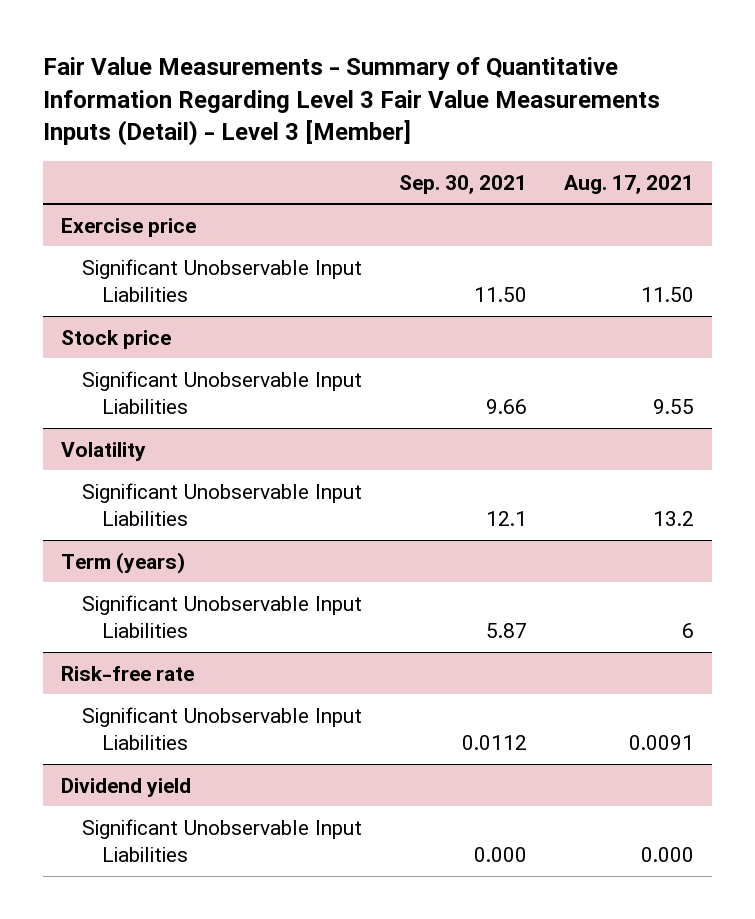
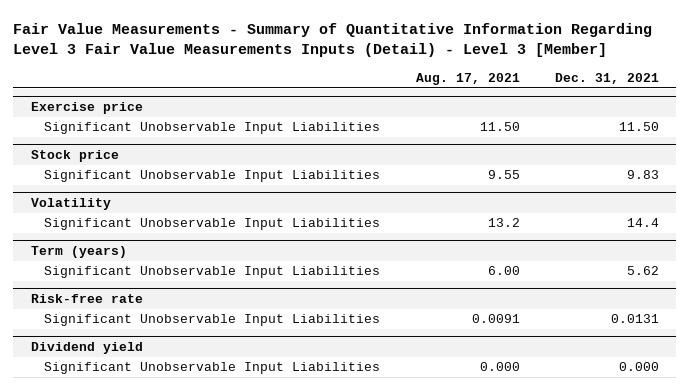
- | Sep. 30, 2021 | Aug. 17, 2021
+ | Aug. 17, 2021 | Dec. 31, 2021
@ Term (years)
- Significant Unobservable Input Liabilities | 5.87 | 6
+ Significant Unobservable Input Liabilities | 6.00 | 5.62

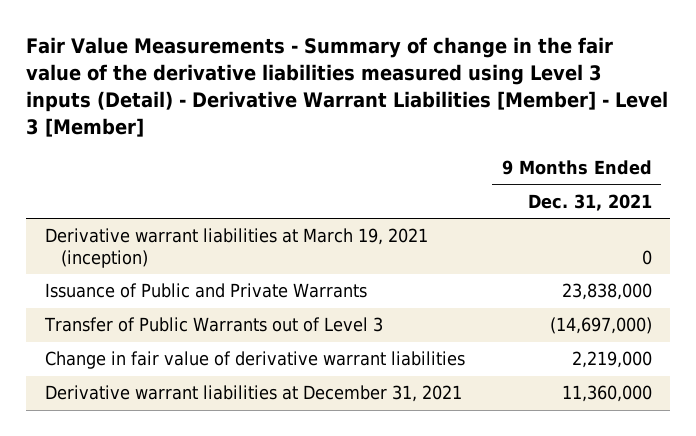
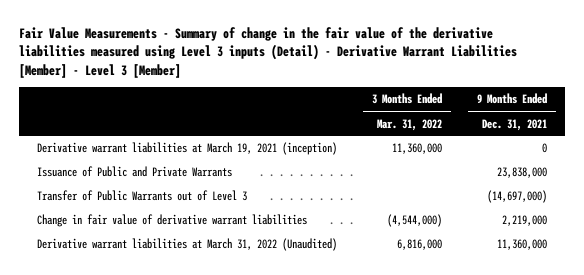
- | 9 Months Ended Dec. 31, 2021
+ | 3 Months Ended Mar. 31, 2022 | 9 Months Ended Dec. 31, 2021
- Derivative warrant liabilities at December 31, 2021 | 11,360,000
+ Derivative warrant liabilities at March 31, 2022 (Unaudited) | 6,816,000 | 11,360,000

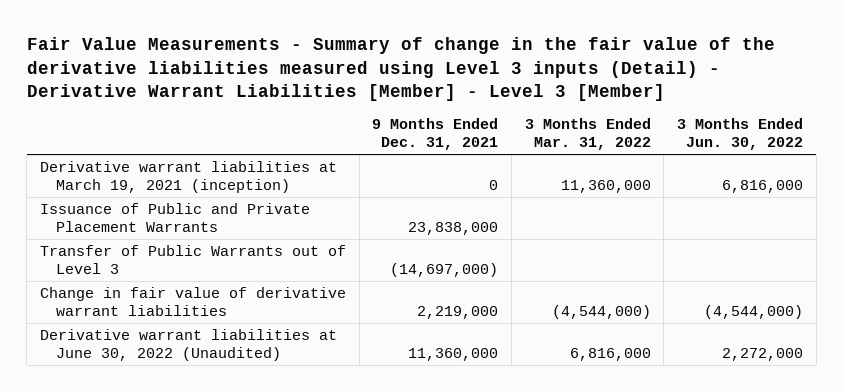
- | 3 Months Ended Mar. 31, 2022 | 9 Months Ended Dec. 31, 2021
+ | 9 Months Ended Dec. 31, 2021 | 3 Months Ended Mar. 31, 2022 | 3 Months Ended Jun. 30, 2022
- Issuance of Public and Private Warrants | | 23,838,000
+ Issuance of Public and Private Placement Warrants | 23,838,000 | |
- Derivative warrant liabilities at March 31, 2022 (Unaudited) | 6,816,000 | 11,360,000
+ Derivative warrant liabilities at June 30, 2022 (Unaudited) | 11,360,000 | 6,816,000 | 2,272,000

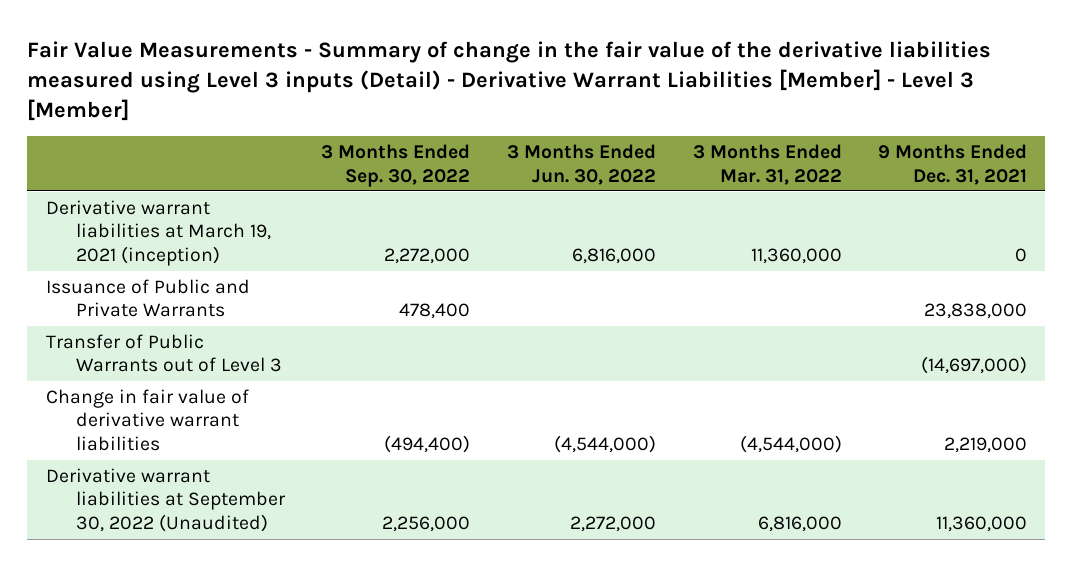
- | 9 Months Ended Dec. 31, 2021 | 3 Months Ended Mar. 31, 2022 | 3 Months Ended Jun. 30, 2022
+ | 3 Months Ended Sep. 30, 2022 | 3 Months Ended Jun. 30, 2022 | 3 Months Ended Mar. 31, 2022 | 9 Months Ended Dec. 31, 2021
- Issuance of Public and Private Placement Warrants | 23,838,000 | |
+ Issuance of Public and Private Warrants | 478,400 | | | 23,838,000
- Derivative warrant liabilities at June 30, 2022 (Unaudited) | 11,360,000 | 6,816,000 | 2,272,000
+ Derivative warrant liabilities at September 30, 2022 (Unaudited) | 2,256,000 | 2,272,000 | 6,816,000 | 11,360,000

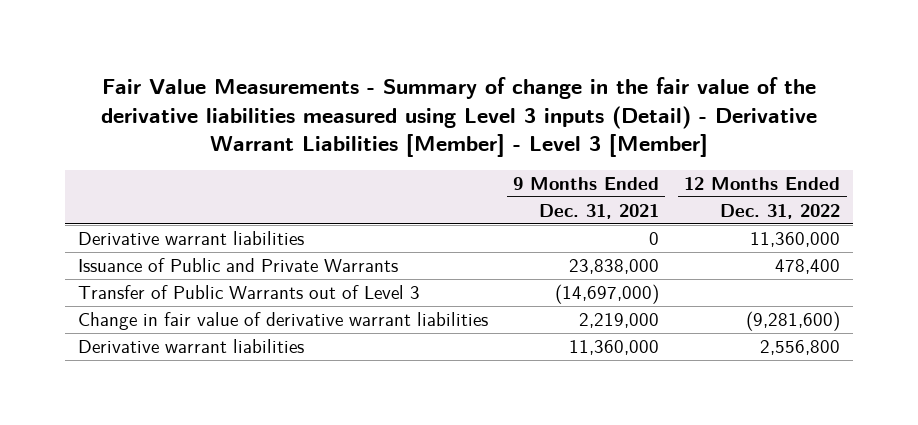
- | 3 Months Ended Sep. 30, 2022 | 3 Months Ended Jun. 30, 2022 | 3 Months Ended Mar. 31, 2022 | 9 Months Ended Dec. 31, 2021
+ | 9 Months Ended Dec. 31, 2021 | 12 Months Ended Dec. 31, 2022
- Derivative warrant liabilities at March 19, 2021 (inception) | 2,272,000 | 6,816,000 | 11,360,000 | 0
+ Derivative warrant liabilities | 0 | 11,360,000
- Derivative warrant liabilities at September 30, 2022 (Unaudited) | 2,256,000 | 2,272,000 | 6,816,000 | 11,360,000
+ Derivative warrant liabilities | 11,360,000 | 2,556,800

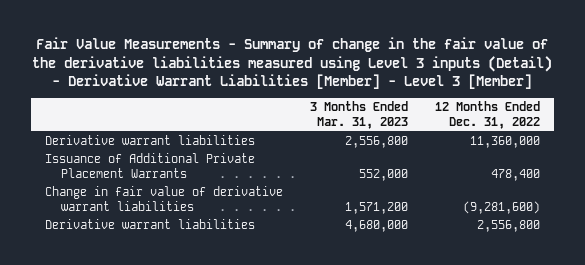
- | 9 Months Ended Dec. 31, 2021 | 12 Months Ended Dec. 31, 2022
+ | 3 Months Ended Mar. 31, 2023 | 12 Months Ended Dec. 31, 2022
- Issuance of Public and Private Warrants | 23,838,000 | 478,400
- Transfer of Public Warrants out of Level 3 | (14,697,000) |
+ Issuance of Additional Private Placement Warrants | 552,000 | 478,400

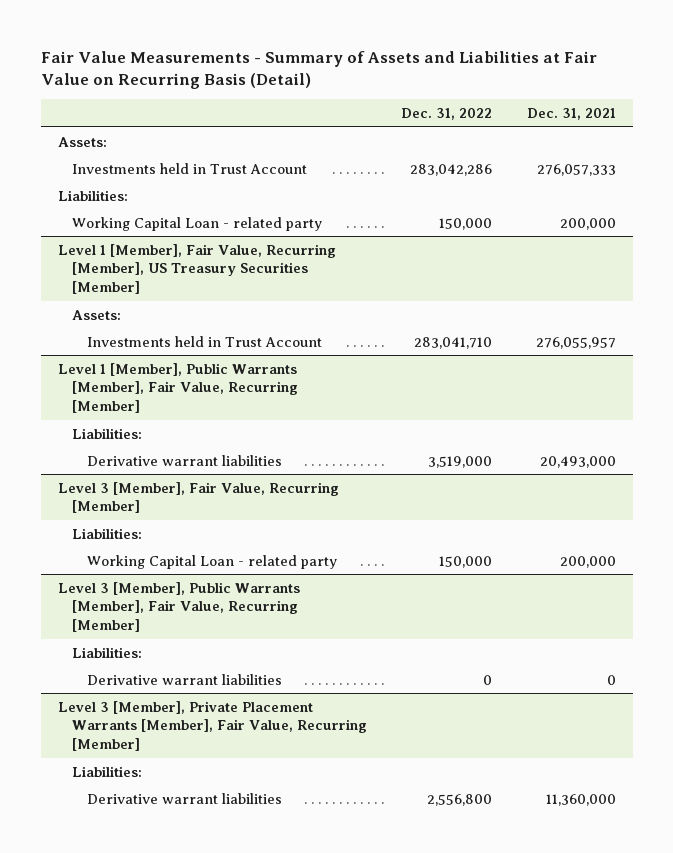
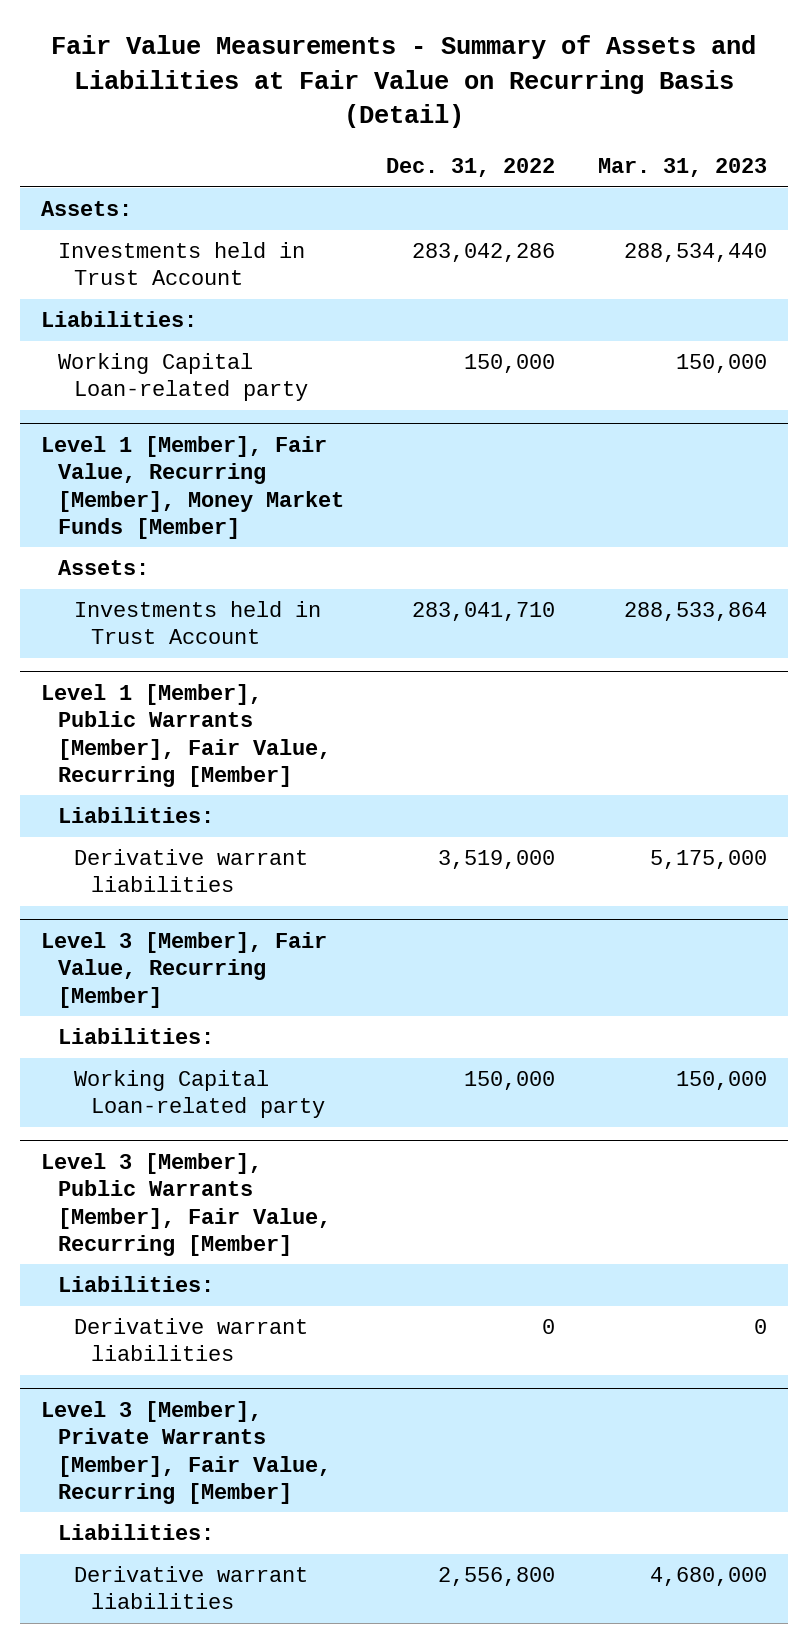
- | Dec. 31, 2022 | Dec. 31, 2021
+ | Dec. 31, 2022 | Mar. 31, 2023
- Working Capital Loan - related party | 150,000 | 200,000
- Level 1 [Member], Fair Value, Recurring [Member], US Treasury Securities [Member]
+ Working Capital Loan-related party | 150,000 | 150,000
+ Level 1 [Member], Fair Value, Recurring [Member], Money Market Funds [Member]
@ Level 3 [Member], Fair Value, Recurring [Member]
- Working Capital Loan - related party | 150,000 | 200,000
+ Working Capital Loan-related party | 150,000 | 150,000
- Level 3 [Member], Private Placement Warrants [Member], Fair Value, Recurring [Member]
+ Level 3 [Member], Private Warrants [Member], Fair Value, Recurring [Member]

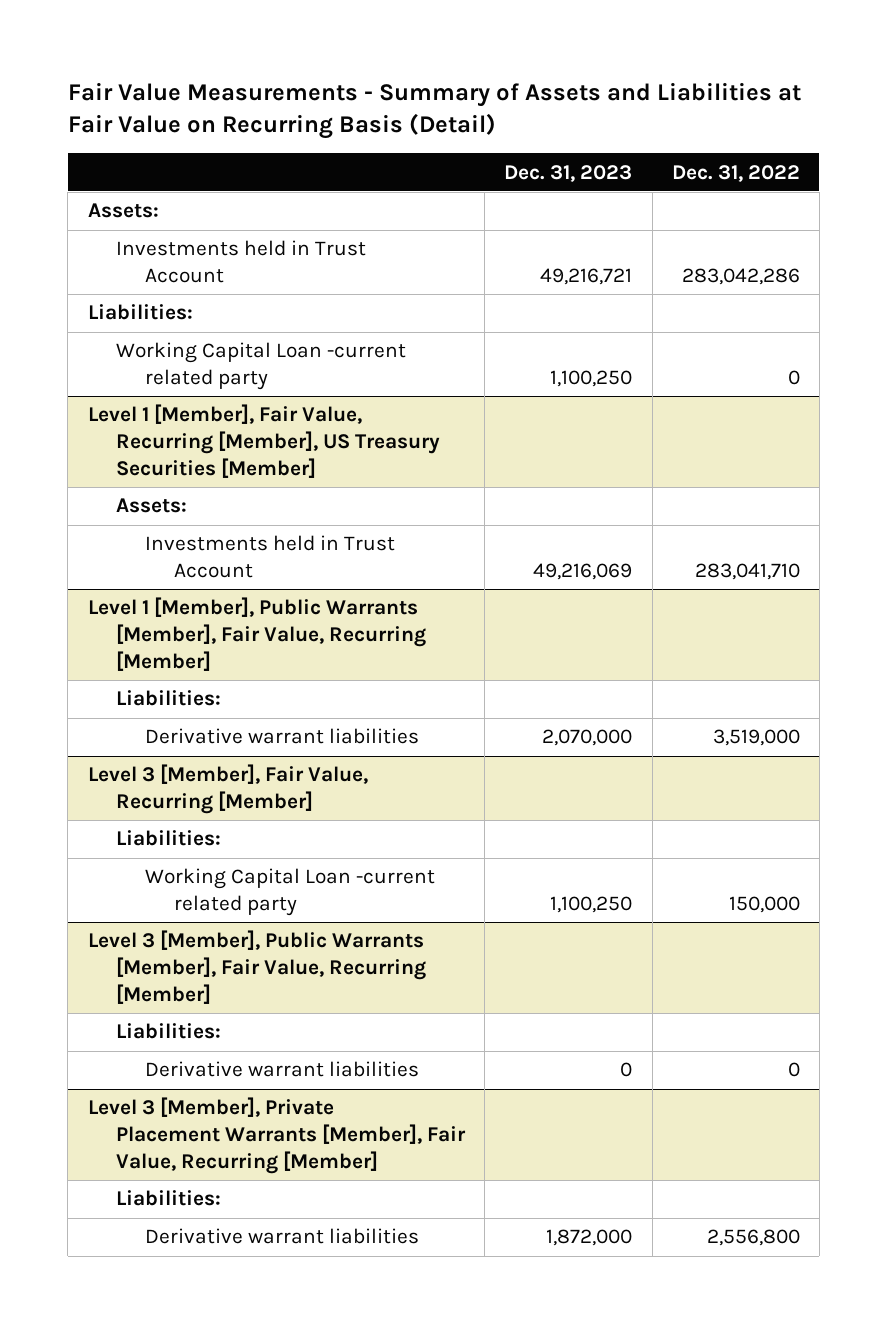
- | Dec. 31, 2022 | Mar. 31, 2023
+ | Dec. 31, 2023 | Dec. 31, 2022
- Working Capital Loan-related party | 150,000 | 150,000
- Level 1 [Member], Fair Value, Recurring [Member], Money Market Funds [Member]
+ Working Capital Loan -current related party | 1,100,250 | 0
+ Level 1 [Member], Fair Value, Recurring [Member], US Treasury Securities [Member]
@ Level 3 [Member], Fair Value, Recurring [Member]
- Working Capital Loan-related party | 150,000 | 150,000
+ Working Capital Loan -current related party | 1,100,250 | 150,000
- Level 3 [Member], Private Warrants [Member], Fair Value, Recurring [Member]
+ Level 3 [Member], Private Placement Warrants [Member], Fair Value, Recurring [Member]

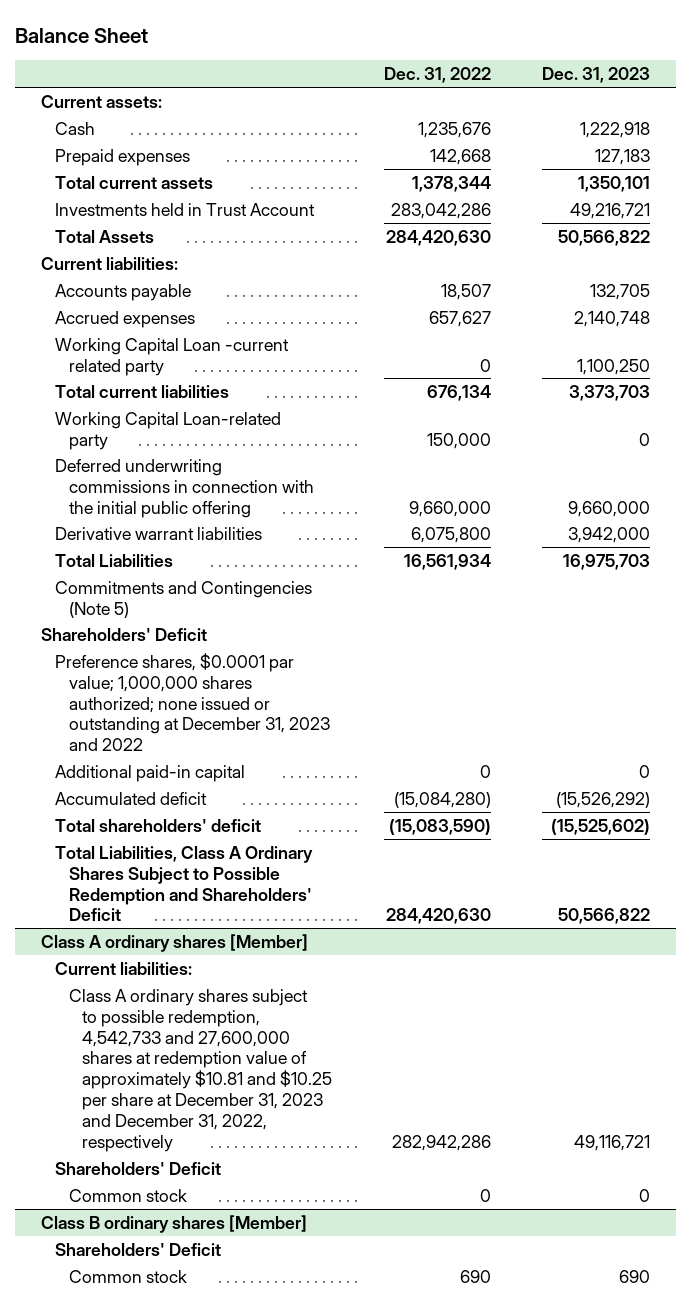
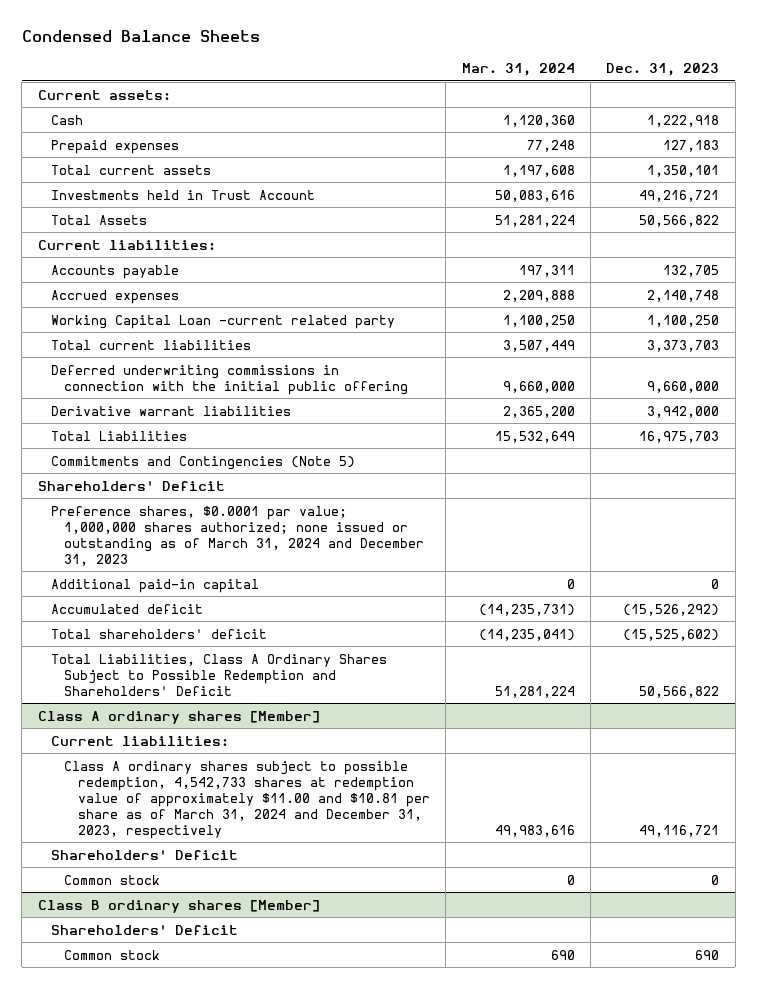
- Balance Sheet
+ Condensed Balance Sheets
- | Dec. 31, 2022 | Dec. 31, 2023
+ | Mar. 31, 2024 | Dec. 31, 2023
- Working Capital Loan-related party | 150,000 | 0
- Preference shares, $0.0001 par value; 1,000,000 shares authorized; none issued or outstanding at December 31, 2023 and 2022
+ Preference shares, $0.0001 par value; 1,000,000 shares authorized; none issued or outstanding as of March 31, 2024 and December 31, 2023
@ Class A ordinary shares [Member]
- Class A ordinary shares subject to possible redemption, 4,542,733 and 27,600,000 shares at redemption value of approximately $10.81 and $10.25 per share at December 31, 2023 and December 31, 2022, respectively | 282,942,286 | 49,116,721
+ Class A ordinary shares subject to possible redemption, 4,542,733 shares at redemption value of approximately $11.00 and $10.81 per share as of March 31, 2024 and December 31, 2023, respectively | 49,983,616 | 49,116,721

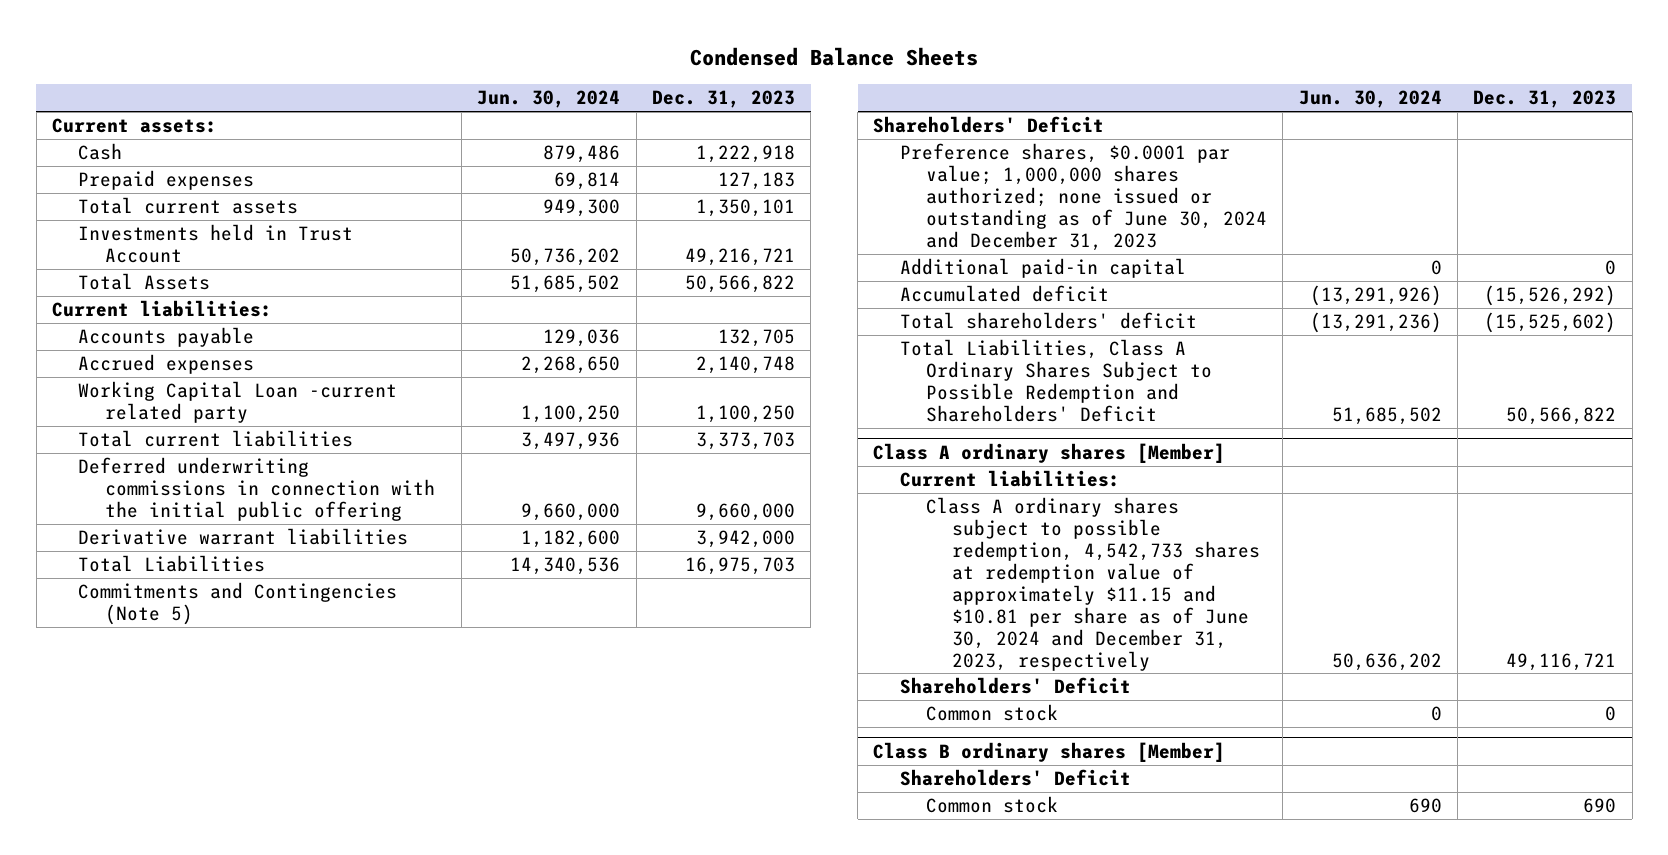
- | Mar. 31, 2024 | Dec. 31, 2023
+ | Jun. 30, 2024 | Dec. 31, 2023
- Preference shares, $0.0001 par value; 1,000,000 shares authorized; none issued or outstanding as of March 31, 2024 and December 31, 2023
+ Preference shares, $0.0001 par value; 1,000,000 shares authorized; none issued or outstanding as of June 30, 2024 and December 31, 2023
@ Class A ordinary shares [Member]
- Class A ordinary shares subject to possible redemption, 4,542,733 shares at redemption value of approximately $11.00 and $10.81 per share as of March 31, 2024 and December 31, 2023, respectively | 49,983,616 | 49,116,721
+ Class A ordinary shares subject to possible redemption, 4,542,733 shares at redemption value of approximately $11.15 and $10.81 per share as of June 30, 2024 and December 31, 2023, respectively | 50,636,202 | 49,116,721

